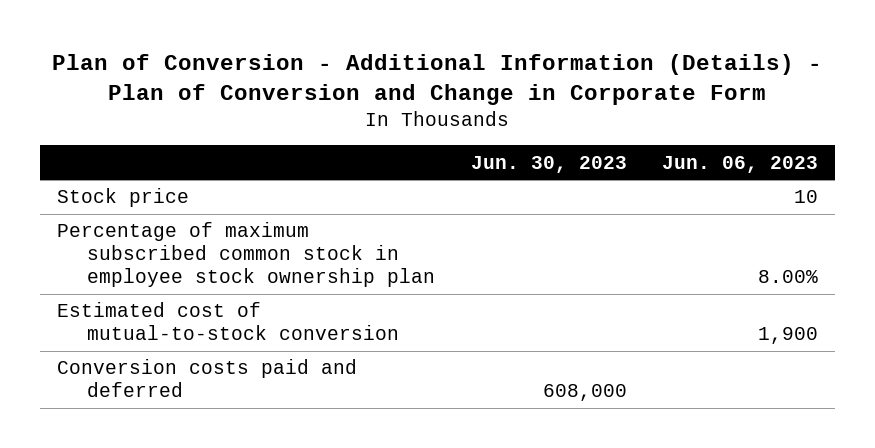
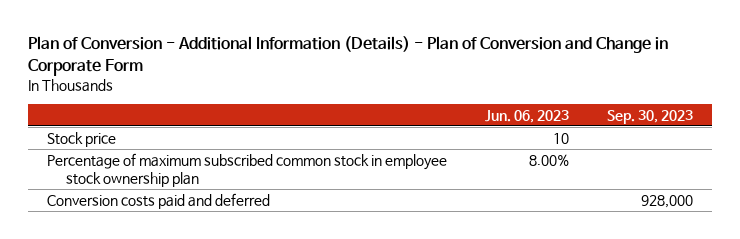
- | Jun. 30, 2023 | Jun. 06, 2023
+ | Jun. 06, 2023 | Sep. 30, 2023
- Estimated cost of mutual-to-stock conversion | | 1,900

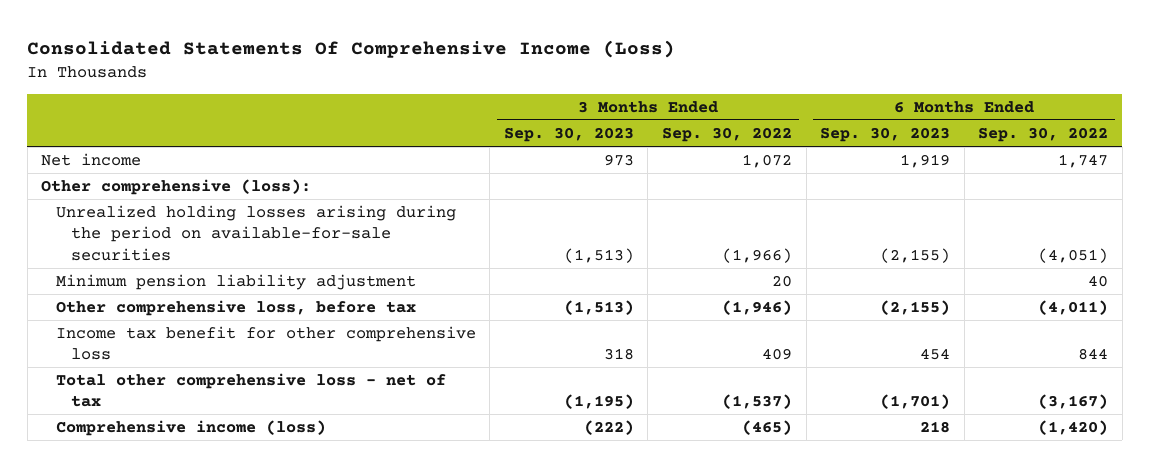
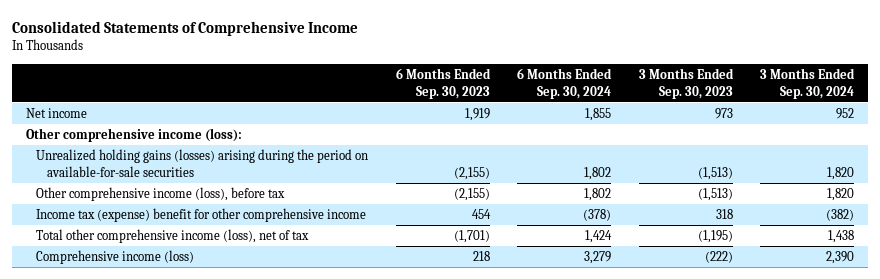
- Consolidated Statements Of Comprehensive Income (Loss)
+ Consolidated Statements of Comprehensive Income
- | 3 Months Ended Sep. 30, 2023 | 3 Months Ended Sep. 30, 2022 | 6 Months Ended Sep. 30, 2023 | 6 Months Ended Sep. 30, 2022
+ | 6 Months Ended Sep. 30, 2023 | 6 Months Ended Sep. 30, 2024 | 3 Months Ended Sep. 30, 2023 | 3 Months Ended Sep. 30, 2024
- Other comprehensive (loss):
- Unrealized holding losses arising during the period on available-for-sale securities | (1,513) | (1,966) | (2,155) | (4,051)
- Minimum pension liability adjustment | | 20 | | 40
- Other comprehensive loss, before tax | (1,513) | (1,946) | (2,155) | (4,011)
- Income tax benefit for other comprehensive loss | 318 | 409 | 454 | 844
- Total other comprehensive loss - net of tax | (1,195) | (1,537) | (1,701) | (3,167)
+ Other comprehensive income (loss):
+ Unrealized holding gains (losses) arising during the period on available-for-sale securities | (2,155) | 1,802 | (1,513) | 1,820
+ Other comprehensive income (loss), before tax | (2,155) | 1,802 | (1,513) | 1,820
+ Income tax (expense) benefit for other comprehensive income | 454 | (378) | 318 | (382)
+ Total other comprehensive income (loss), net of tax | (1,701) | 1,424 | (1,195) | 1,438

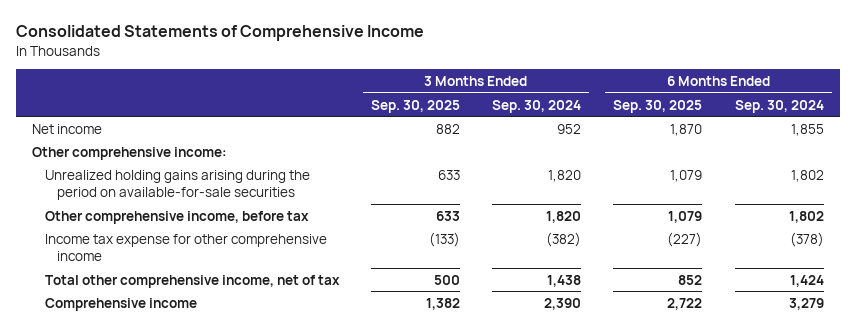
- | 6 Months Ended Sep. 30, 2023 | 6 Months Ended Sep. 30, 2024 | 3 Months Ended Sep. 30, 2023 | 3 Months Ended Sep. 30, 2024
+ | 3 Months Ended Sep. 30, 2025 | 3 Months Ended Sep. 30, 2024 | 6 Months Ended Sep. 30, 2025 | 6 Months Ended Sep. 30, 2024
- Other comprehensive income (loss):
- Unrealized holding gains (losses) arising during the period on available-for-sale securities | (2,155) | 1,802 | (1,513) | 1,820
- Other comprehensive income (loss), before tax | (2,155) | 1,802 | (1,513) | 1,820
- Income tax (expense) benefit for other comprehensive income | 454 | (378) | 318 | (382)
- Total other comprehensive income (loss), net of tax | (1,701) | 1,424 | (1,195) | 1,438
- Comprehensive income (loss) | 218 | 3,279 | (222) | 2,390
+ Other comprehensive income:
+ Unrealized holding gains arising during the period on available-for-sale securities | 633 | 1,820 | 1,079 | 1,802
+ Other comprehensive income, before tax | 633 | 1,820 | 1,079 | 1,802
+ Income tax expense for other comprehensive income | (133) | (382) | (227) | (378)
+ Total other comprehensive income, net of tax | 500 | 1,438 | 852 | 1,424
+ Comprehensive income | 1,382 | 2,390 | 2,722 | 3,279

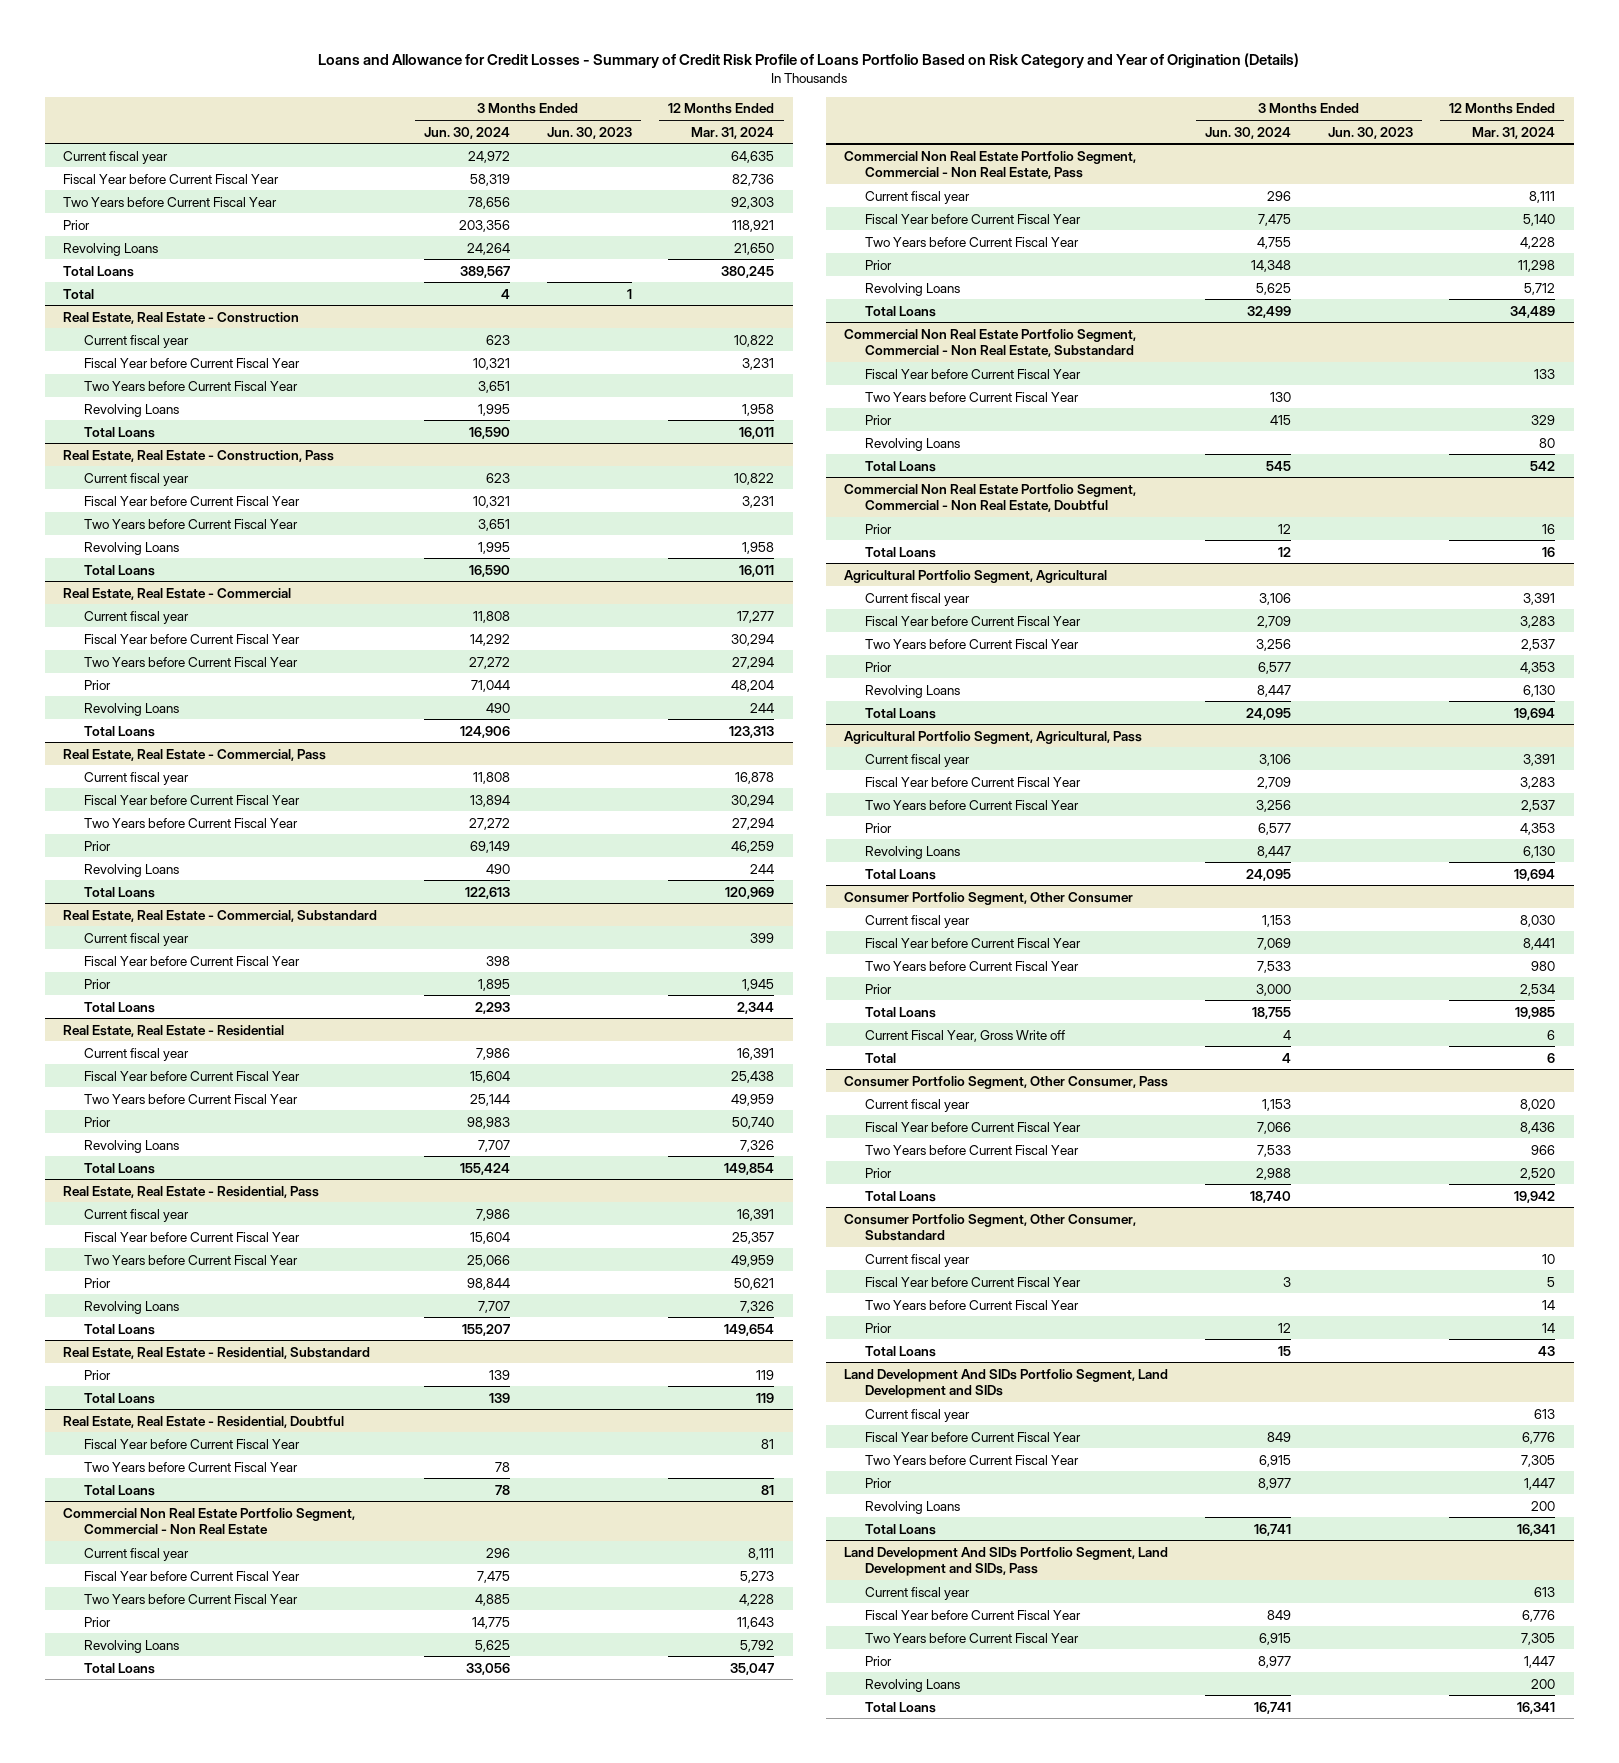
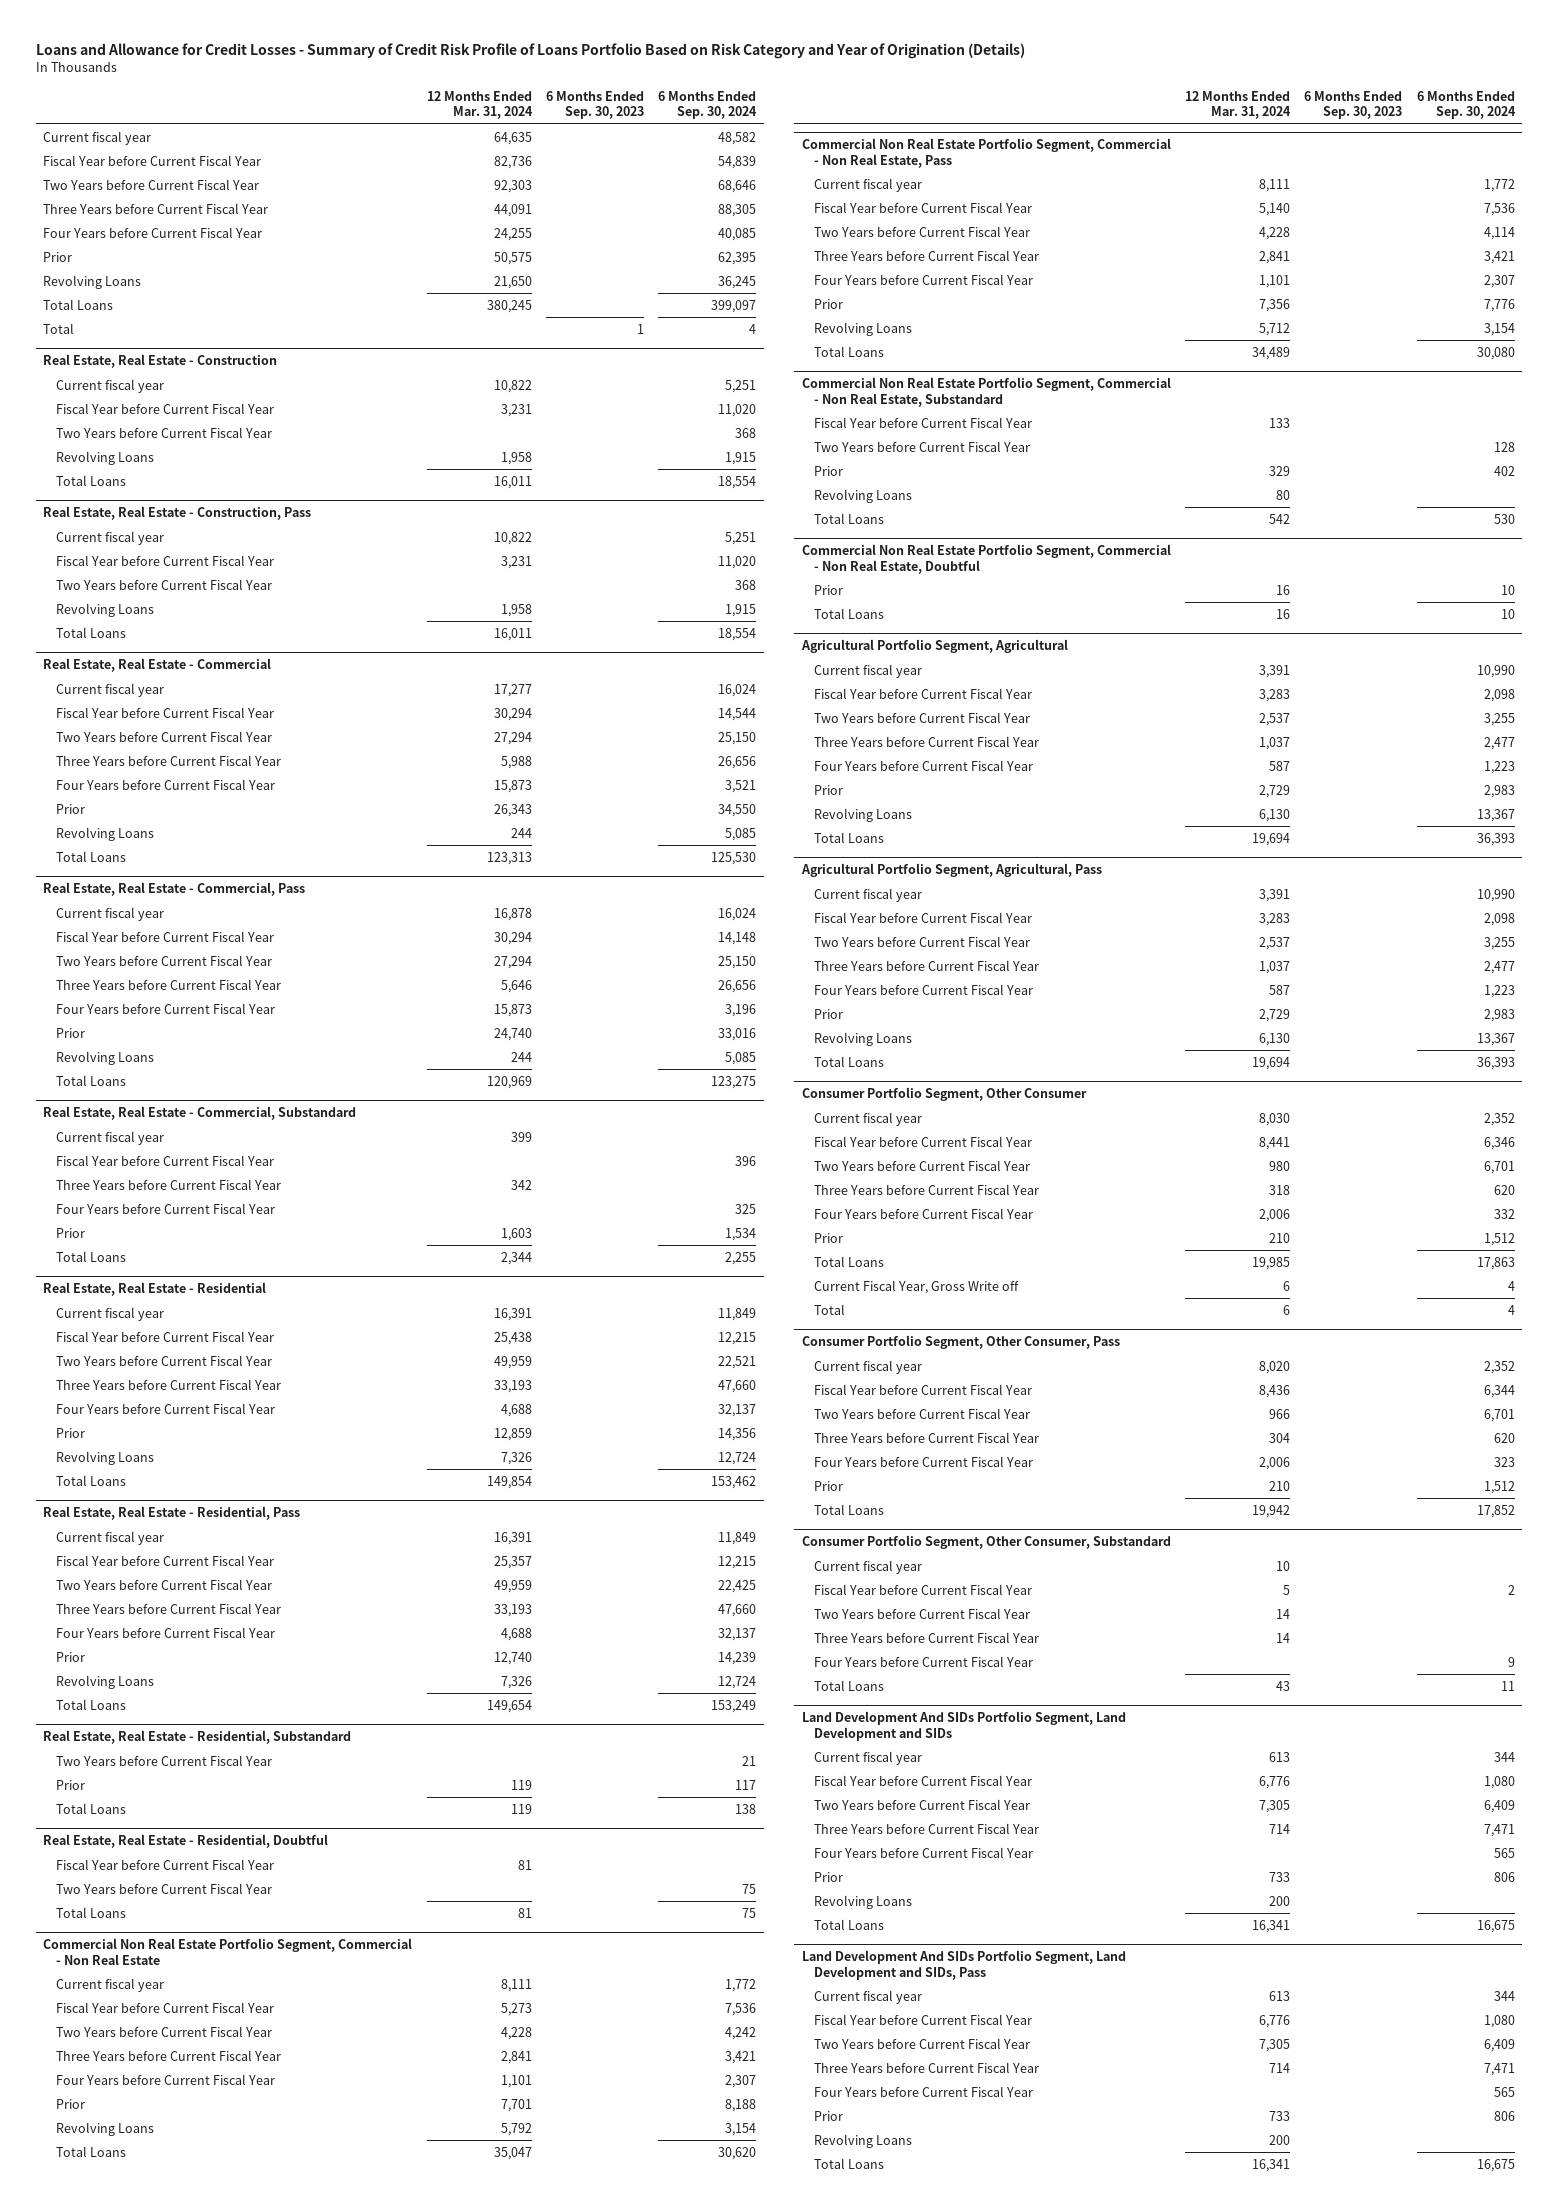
- | 3 Months Ended Jun. 30, 2024 | 3 Months Ended Jun. 30, 2023 | 12 Months Ended Mar. 31, 2024
+ | 12 Months Ended Mar. 31, 2024 | 6 Months Ended Sep. 30, 2023 | 6 Months Ended Sep. 30, 2024
- Prior | 203,356 | | 118,921
+ Three Years before Current Fiscal Year | 44,091 | | 88,305
+ Four Years before Current Fiscal Year | 24,255 | | 40,085
+ Prior | 50,575 | | 62,395
@ Real Estate, Real Estate - Commercial
- Prior | 71,044 | | 48,204
+ Three Years before Current Fiscal Year | 5,988 | | 26,656
+ Four Years before Current Fiscal Year | 15,873 | | 3,521
+ Prior | 26,343 | | 34,550
@ Real Estate, Real Estate - Commercial, Pass
- Prior | 69,149 | | 46,259
+ Three Years before Current Fiscal Year | 5,646 | | 26,656
+ Four Years before Current Fiscal Year | 15,873 | | 3,196
+ Prior | 24,740 | | 33,016
@ Real Estate, Real Estate - Commercial, Substandard
- Prior | 1,895 | | 1,945
+ Three Years before Current Fiscal Year | 342 | |
+ Four Years before Current Fiscal Year | | | 325
+ Prior | 1,603 | | 1,534
@ Real Estate, Real Estate - Residential
- Prior | 98,983 | | 50,740
+ Three Years before Current Fiscal Year | 33,193 | | 47,660
+ Four Years before Current Fiscal Year | 4,688 | | 32,137
+ Prior | 12,859 | | 14,356
@ Real Estate, Real Estate - Residential, Pass
- Prior | 98,844 | | 50,621
+ Three Years before Current Fiscal Year | 33,193 | | 47,660
+ Four Years before Current Fiscal Year | 4,688 | | 32,137
+ Prior | 12,740 | | 14,239
@ Real Estate, Real Estate - Residential, Substandard
+ Two Years before Current Fiscal Year | | | 21
@ Commercial Non Real Estate Portfolio Segment, Commercial - Non Real Estate
- Prior | 14,775 | | 11,643
+ Three Years before Current Fiscal Year | 2,841 | | 3,421
+ Four Years before Current Fiscal Year | 1,101 | | 2,307
+ Prior | 7,701 | | 8,188
@ Commercial Non Real Estate Portfolio Segment, Commercial - Non Real Estate, Pass
- Prior | 14,348 | | 11,298
+ Three Years before Current Fiscal Year | 2,841 | | 3,421
+ Four Years before Current Fiscal Year | 1,101 | | 2,307
+ Prior | 7,356 | | 7,776
@ Agricultural Portfolio Segment, Agricultural
- Prior | 6,577 | | 4,353
+ Three Years before Current Fiscal Year | 1,037 | | 2,477
+ Four Years before Current Fiscal Year | 587 | | 1,223
+ Prior | 2,729 | | 2,983
@ Agricultural Portfolio Segment, Agricultural, Pass
- Prior | 6,577 | | 4,353
+ Three Years before Current Fiscal Year | 1,037 | | 2,477
+ Four Years before Current Fiscal Year | 587 | | 1,223
+ Prior | 2,729 | | 2,983
@ Consumer Portfolio Segment, Other Consumer
- Prior | 3,000 | | 2,534
+ Three Years before Current Fiscal Year | 318 | | 620
+ Four Years before Current Fiscal Year | 2,006 | | 332
+ Prior | 210 | | 1,512
@ Consumer Portfolio Segment, Other Consumer, Pass
- Prior | 2,988 | | 2,520
+ Three Years before Current Fiscal Year | 304 | | 620
+ Four Years before Current Fiscal Year | 2,006 | | 323
+ Prior | 210 | | 1,512
@ Consumer Portfolio Segment, Other Consumer, Substandard
- Prior | 12 | | 14
+ Three Years before Current Fiscal Year | 14 | |
+ Four Years before Current Fiscal Year | | | 9
@ Land Development And SIDs Portfolio Segment, Land Development and SIDs
- Prior | 8,977 | | 1,447
+ Three Years before Current Fiscal Year | 714 | | 7,471
+ Four Years before Current Fiscal Year | | | 565
+ Prior | 733 | | 806
@ Land Development And SIDs Portfolio Segment, Land Development and SIDs, Pass
- Prior | 8,977 | | 1,447
+ Three Years before Current Fiscal Year | 714 | | 7,471
+ Four Years before Current Fiscal Year | | | 565
+ Prior | 733 | | 806

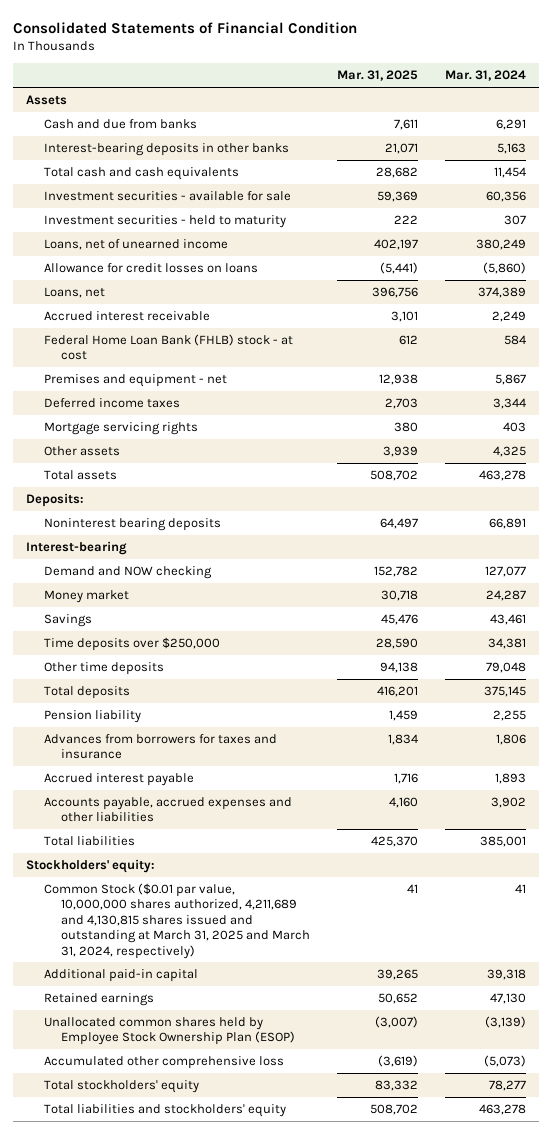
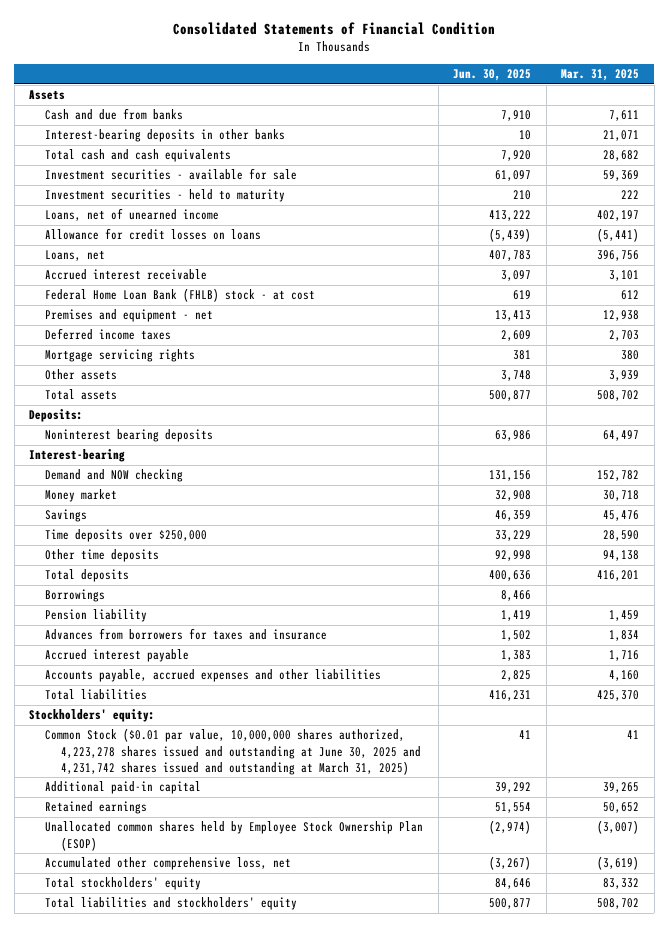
- | Mar. 31, 2025 | Mar. 31, 2024
+ | Jun. 30, 2025 | Mar. 31, 2025
+ Borrowings | 8,466 |
- Common Stock ($0.01 par value, 10,000,000 shares authorized, 4,211,689 and 4,130,815 shares issued and outstanding at March 31, 2025 and March 31, 2024, respectively) | 41 | 41
+ Common Stock ($0.01 par value, 10,000,000 shares authorized, 4,223,278 shares issued and outstanding at June 30, 2025 and 4,231,742 shares issued and outstanding at March 31, 2025) | 41 | 41
- Accumulated other comprehensive loss | (3,619) | (5,073)
+ Accumulated other comprehensive loss, net | (3,267) | (3,619)

